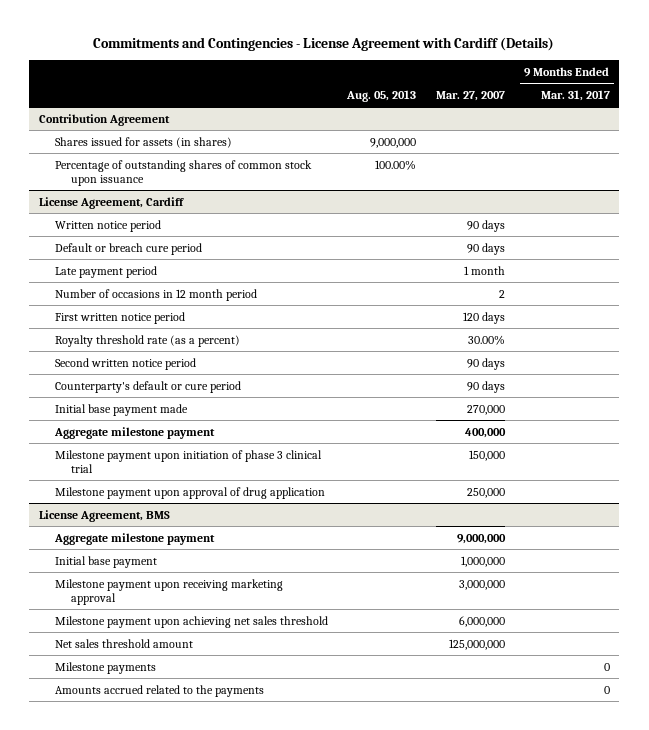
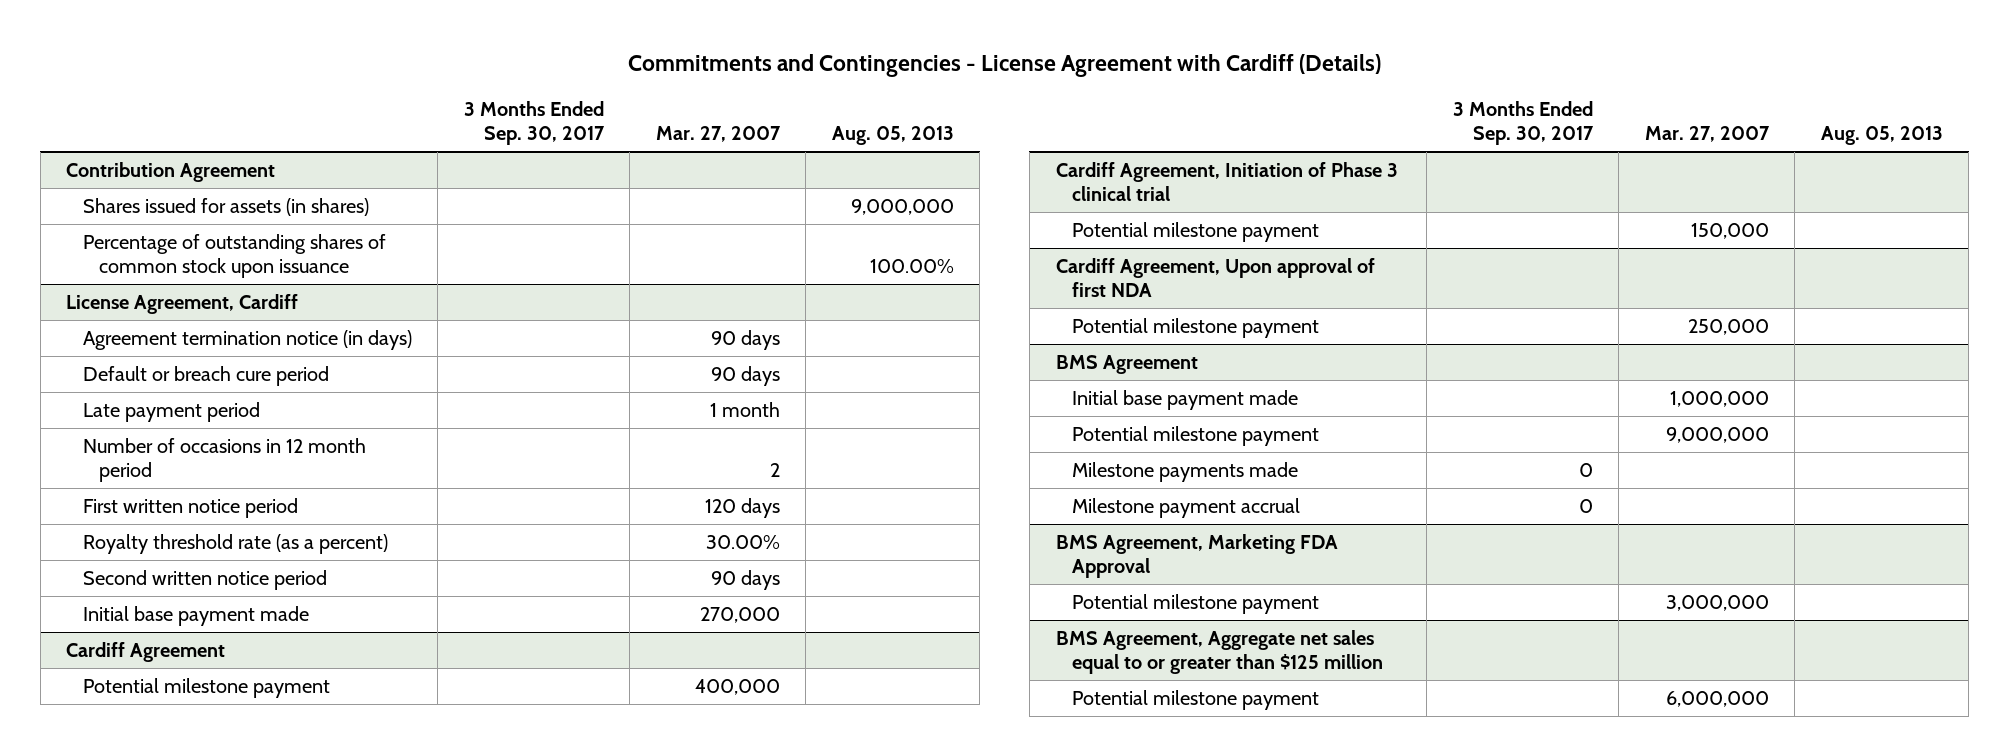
- | Aug. 05, 2013 | Mar. 27, 2007 | 9 Months Ended Mar. 31, 2017
+ | 3 Months Ended Sep. 30, 2017 | Mar. 27, 2007 | Aug. 05, 2013
@ License Agreement, Cardiff
- Written notice period | | 90 days |
+ Agreement termination notice (in days) | | 90 days |
- Counterparty's default or cure period | | 90 days |
- Aggregate milestone payment | | 400,000 |
- Milestone payment upon initiation of phase 3 clinical trial | | 150,000 |
- Milestone payment upon approval of drug application | | 250,000 |
- License Agreement, BMS
- Aggregate milestone payment | | 9,000,000 |
- Initial base payment | | 1,000,000 |
- Milestone payment upon receiving marketing approval | | 3,000,000 |
- Milestone payment upon achieving net sales threshold | | 6,000,000 |
- Net sales threshold amount | | 125,000,000 |
- Milestone payments | | | 0
- Amounts accrued related to the payments | | | 0
+ Cardiff Agreement
+ Potential milestone payment | | 400,000 |
+ Cardiff Agreement, Initiation of Phase 3 clinical trial
+ Potential milestone payment | | 150,000 |
+ Cardiff Agreement, Upon approval of first NDA
+ Potential milestone payment | | 250,000 |
+ BMS Agreement
+ Initial base payment made | | 1,000,000 |
+ Potential milestone payment | | 9,000,000 |
+ Milestone payments made | 0 | |
+ Milestone payment accrual | 0 | |
+ BMS Agreement, Marketing FDA Approval
+ Potential milestone payment | | 3,000,000 |
+ BMS Agreement, Aggregate net sales equal to or greater than $125 million
+ Potential milestone payment | | 6,000,000 |

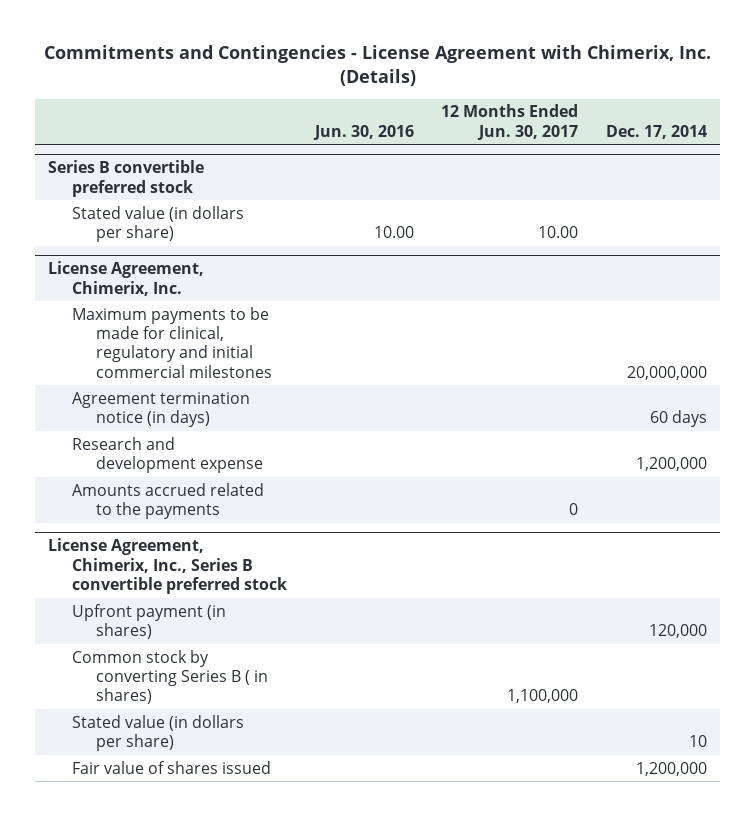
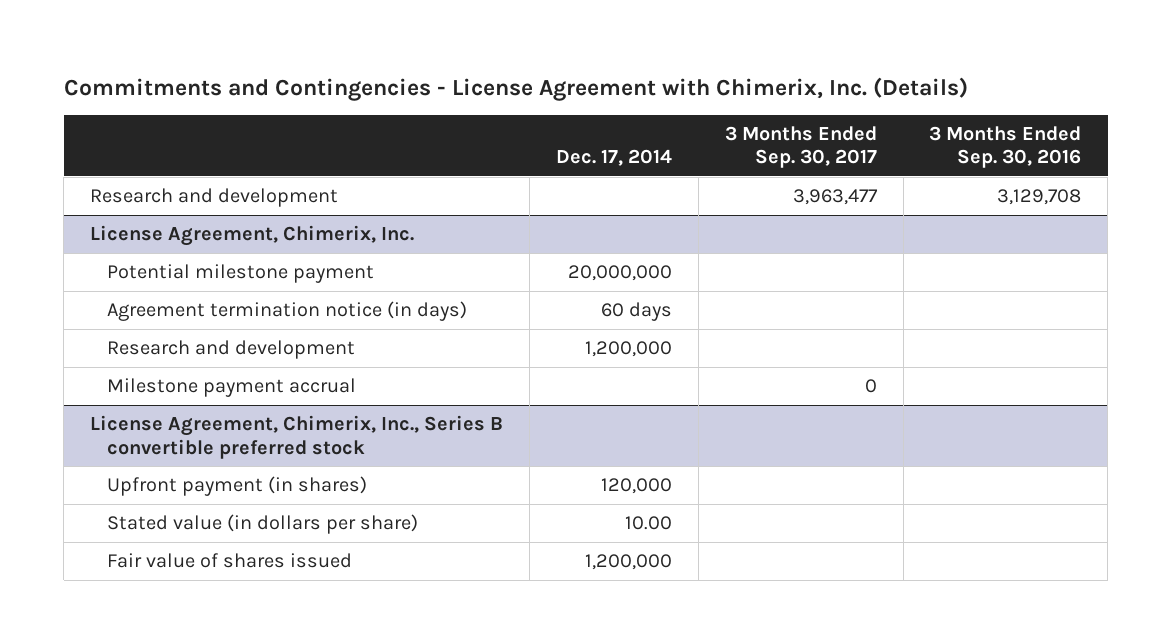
- | Jun. 30, 2016 | 12 Months Ended Jun. 30, 2017 | Dec. 17, 2014
+ | Dec. 17, 2014 | 3 Months Ended Sep. 30, 2017 | 3 Months Ended Sep. 30, 2016
- Series B convertible preferred stock
- Stated value (in dollars per share) | 10.00 | 10.00 |
+ Research and development | | 3,963,477 | 3,129,708
@ License Agreement, Chimerix, Inc.
- Maximum payments to be made for clinical, regulatory and initial commercial milestones | | | 20,000,000
+ Potential milestone payment | 20,000,000 | |
- Research and development expense | | | 1,200,000
- Amounts accrued related to the payments | | 0 |
+ Research and development | 1,200,000 | |
+ Milestone payment accrual | | 0 |
@ License Agreement, Chimerix, Inc., Series B convertible preferred stock
- Common stock by converting Series B ( in shares) | | 1,100,000 |
- Stated value (in dollars per share) | | | 10
+ Stated value (in dollars per share) | 10.00 | |

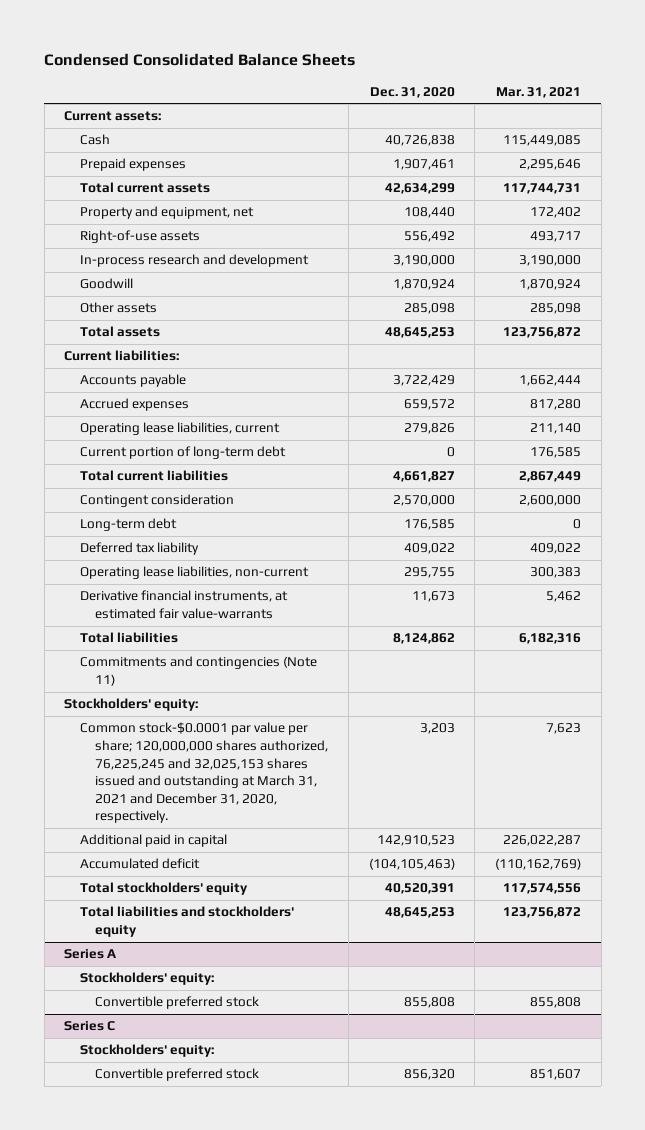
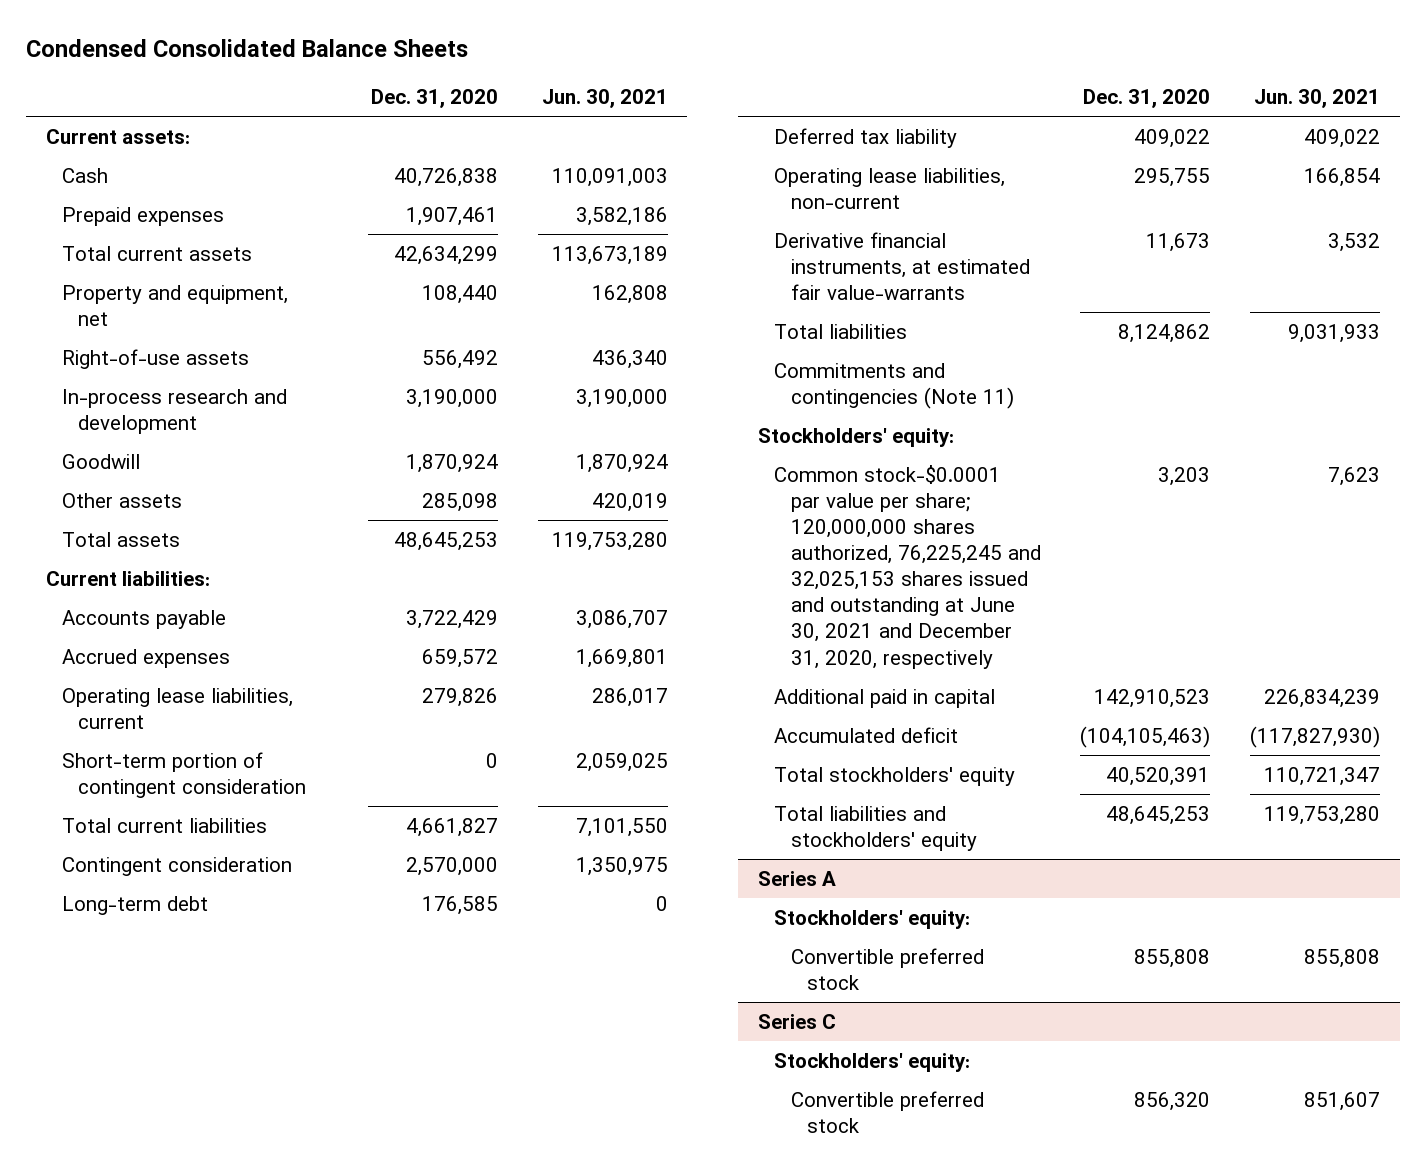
- | Dec. 31, 2020 | Mar. 31, 2021
+ | Dec. 31, 2020 | Jun. 30, 2021
- Current portion of long-term debt | 0 | 176,585
+ Short-term portion of contingent consideration | 0 | 2,059,025
- Common stock-$0.0001 par value per share; 120,000,000 shares authorized, 76,225,245 and 32,025,153 shares issued and outstanding at March 31, 2021 and December 31, 2020, respectively. | 3,203 | 7,623
+ Common stock-$0.0001 par value per share; 120,000,000 shares authorized, 76,225,245 and 32,025,153 shares issued and outstanding at June 30, 2021 and December 31, 2020, respectively | 3,203 | 7,623

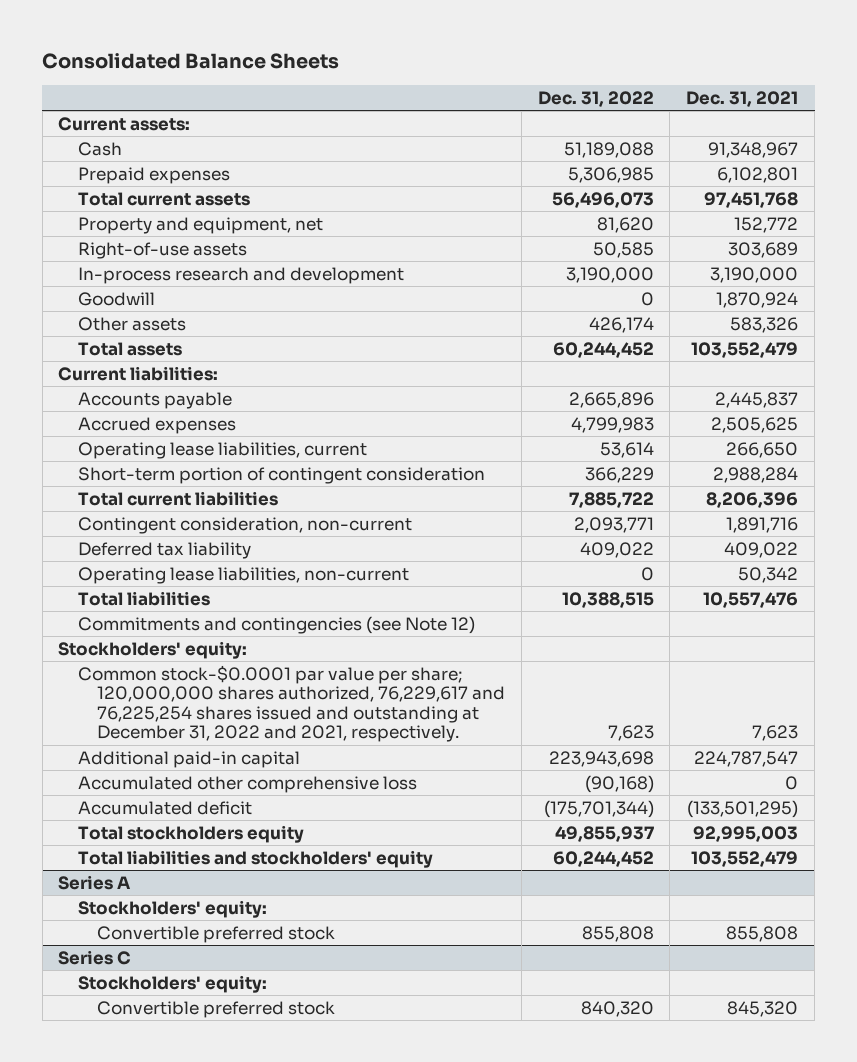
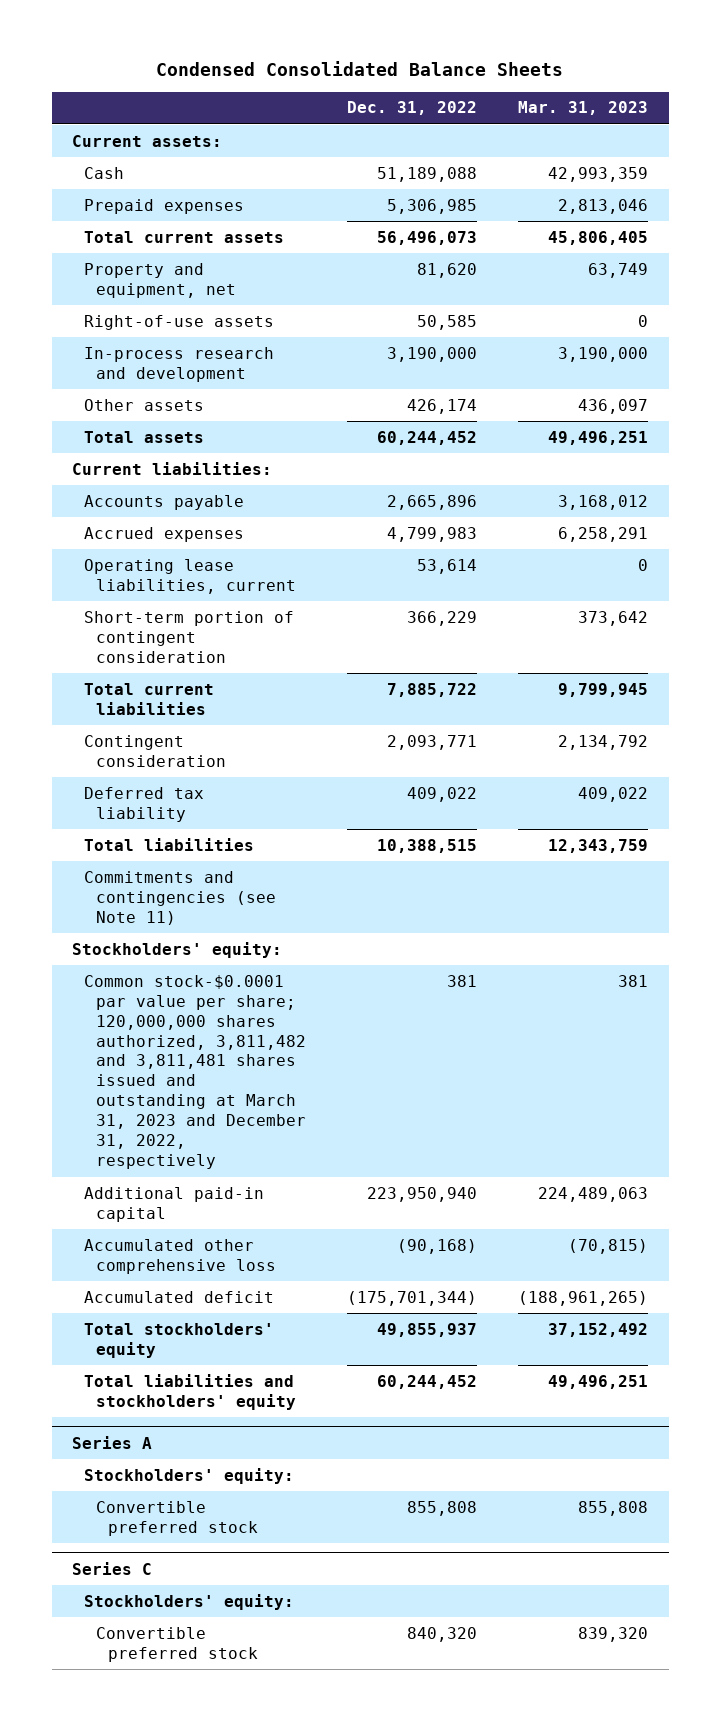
- Consolidated Balance Sheets
+ Condensed Consolidated Balance Sheets
- | Dec. 31, 2022 | Dec. 31, 2021
+ | Dec. 31, 2022 | Mar. 31, 2023
- Goodwill | 0 | 1,870,924
- Contingent consideration, non-current | 2,093,771 | 1,891,716
+ Contingent consideration | 2,093,771 | 2,134,792
- Operating lease liabilities, non-current | 0 | 50,342
- Commitments and contingencies (see Note 12)
+ Commitments and contingencies (see Note 11)
- Common stock-$0.0001 par value per share; 120,000,000 shares authorized, 76,229,617 and 76,225,254 shares issued and outstanding at December 31, 2022 and 2021, respectively. | 7,623 | 7,623
- Additional paid-in capital | 223,943,698 | 224,787,547
+ Common stock-$0.0001 par value per share; 120,000,000 shares authorized, 3,811,482 and 3,811,481 shares issued and outstanding at March 31, 2023 and December 31, 2022, respectively | 381 | 381
+ Additional paid-in capital | 223,950,940 | 224,489,063
- Total stockholders equity | 49,855,937 | 92,995,003
+ Total stockholders' equity | 49,855,937 | 37,152,492

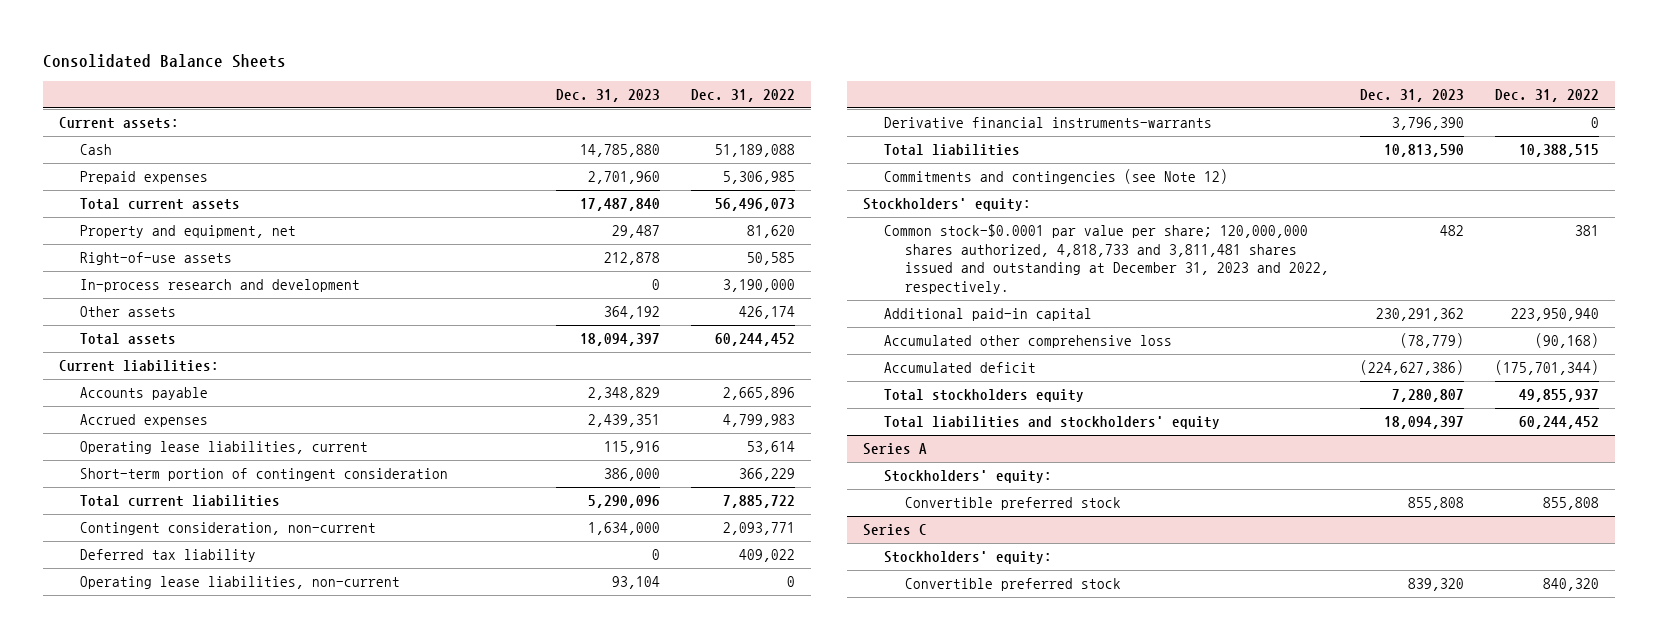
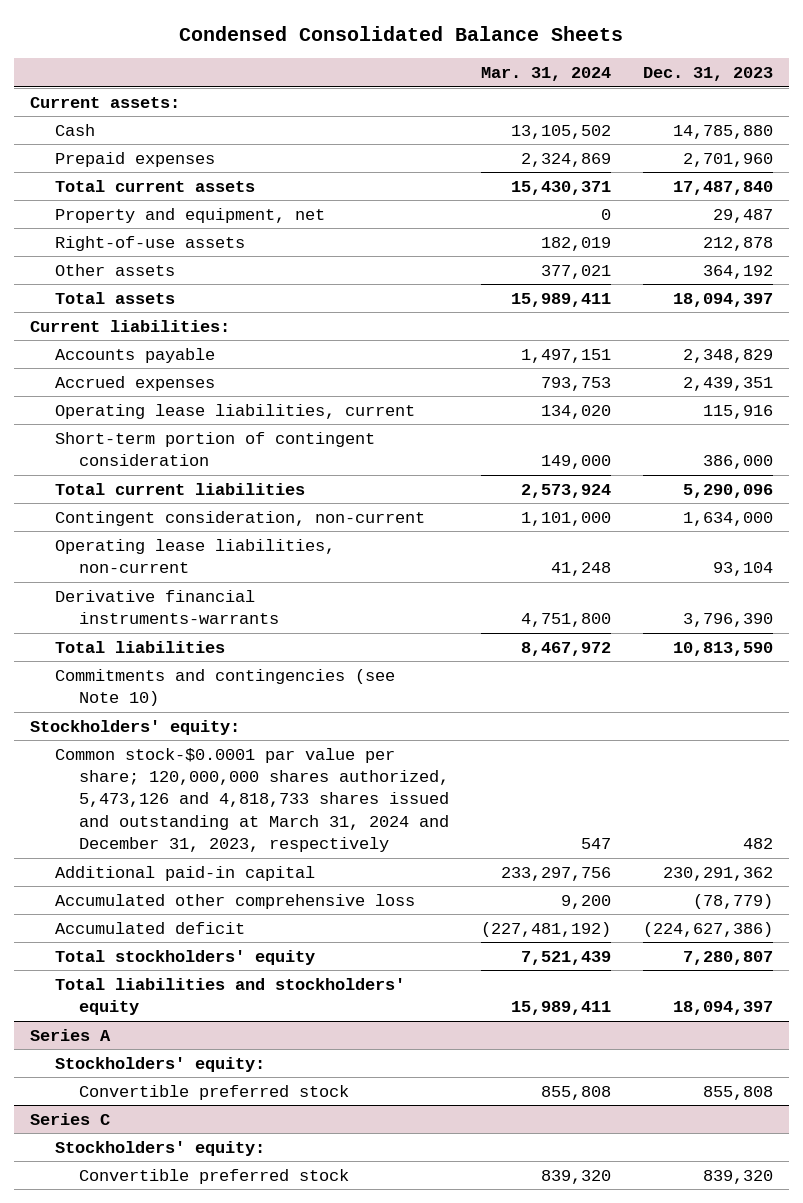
- Consolidated Balance Sheets
+ Condensed Consolidated Balance Sheets
- | Dec. 31, 2023 | Dec. 31, 2022
+ | Mar. 31, 2024 | Dec. 31, 2023
- In-process research and development | 0 | 3,190,000
- Deferred tax liability | 0 | 409,022
- Commitments and contingencies (see Note 12)
+ Commitments and contingencies (see Note 10)
- Common stock-$0.0001 par value per share; 120,000,000 shares authorized, 4,818,733 and 3,811,481 shares issued and outstanding at December 31, 2023 and 2022, respectively. | 482 | 381
+ Common stock-$0.0001 par value per share; 120,000,000 shares authorized, 5,473,126 and 4,818,733 shares issued and outstanding at March 31, 2024 and December 31, 2023, respectively | 547 | 482
- Total stockholders equity | 7,280,807 | 49,855,937
+ Total stockholders' equity | 7,521,439 | 7,280,807

